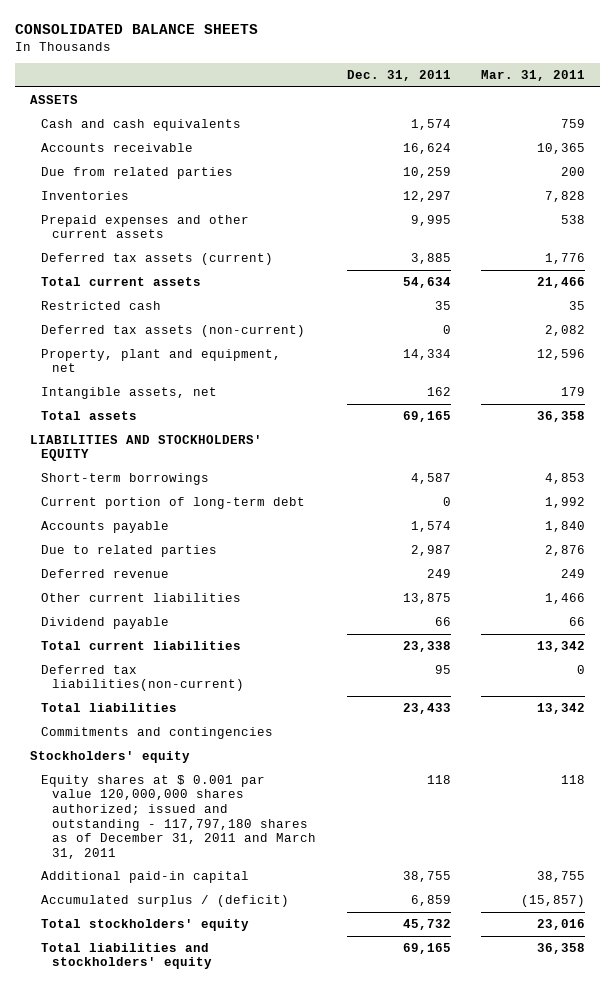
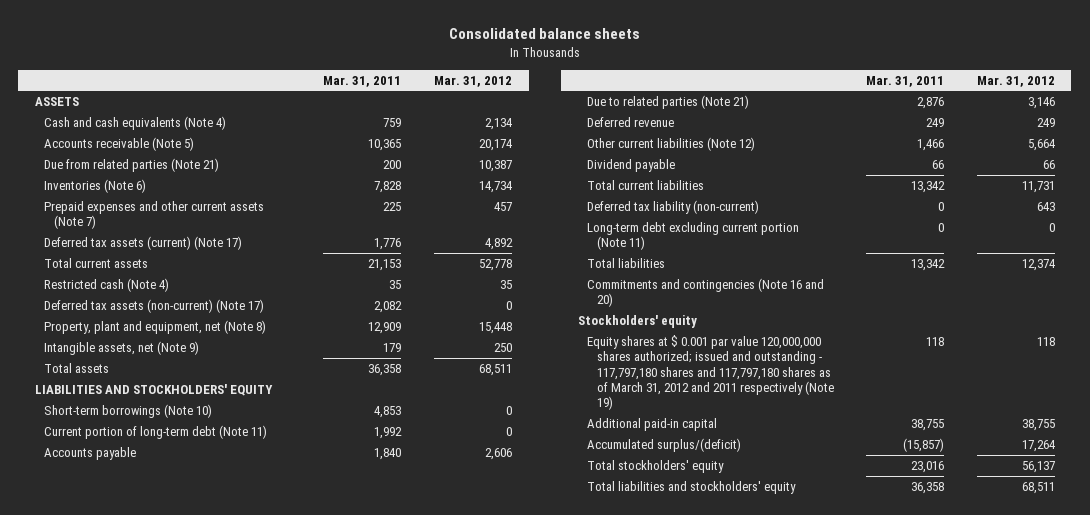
- CONSOLIDATED BALANCE SHEETS
+ Consolidated balance sheets
- | Dec. 31, 2011 | Mar. 31, 2011
+ | Mar. 31, 2011 | Mar. 31, 2012
- Cash and cash equivalents | 1,574 | 759
- Accounts receivable | 16,624 | 10,365
- Due from related parties | 10,259 | 200
- Inventories | 12,297 | 7,828
- Prepaid expenses and other current assets | 9,995 | 538
- Deferred tax assets (current) | 3,885 | 1,776
- Total current assets | 54,634 | 21,466
- Restricted cash | 35 | 35
- Deferred tax assets (non-current) | 0 | 2,082
- Property, plant and equipment, net | 14,334 | 12,596
- Intangible assets, net | 162 | 179
+ Cash and cash equivalents (Note 4) | 759 | 2,134
+ Accounts receivable (Note 5) | 10,365 | 20,174
+ Due from related parties (Note 21) | 200 | 10,387
+ Inventories (Note 6) | 7,828 | 14,734
+ Prepaid expenses and other current assets (Note 7) | 225 | 457
+ Deferred tax assets (current) (Note 17) | 1,776 | 4,892
+ Total current assets | 21,153 | 52,778
+ Restricted cash (Note 4) | 35 | 35
+ Deferred tax assets (non-current) (Note 17) | 2,082 | 0
+ Property, plant and equipment, net (Note 8) | 12,909 | 15,448
+ Intangible assets, net (Note 9) | 179 | 250
- Short-term borrowings | 4,587 | 4,853
- Current portion of long-term debt | 0 | 1,992
+ Short-term borrowings (Note 10) | 4,853 | 0
+ Current portion of long-term debt (Note 11) | 1,992 | 0
- Due to related parties | 2,987 | 2,876
+ Due to related parties (Note 21) | 2,876 | 3,146
- Other current liabilities | 13,875 | 1,466
+ Other current liabilities (Note 12) | 1,466 | 5,664
- Deferred tax liabilities(non-current) | 95 | 0
+ Deferred tax liability (non-current) | 0 | 643
+ Long-term debt excluding current portion (Note 11) | 0 | 0
- Commitments and contingencies
+ Commitments and contingencies (Note 16 and 20)
- Equity shares at $ 0.001 par value 120,000,000 shares authorized; issued and outstanding - 117,797,180 shares as of December 31, 2011 and March 31, 2011 | 118 | 118
+ Equity shares at $ 0.001 par value 120,000,000 shares authorized; issued and outstanding - 117,797,180 shares and 117,797,180 shares as of March 31, 2012 and 2011 respectively (Note 19) | 118 | 118
- Accumulated surplus / (deficit) | 6,859 | (15,857)
+ Accumulated surplus/(deficit) | (15,857) | 17,264

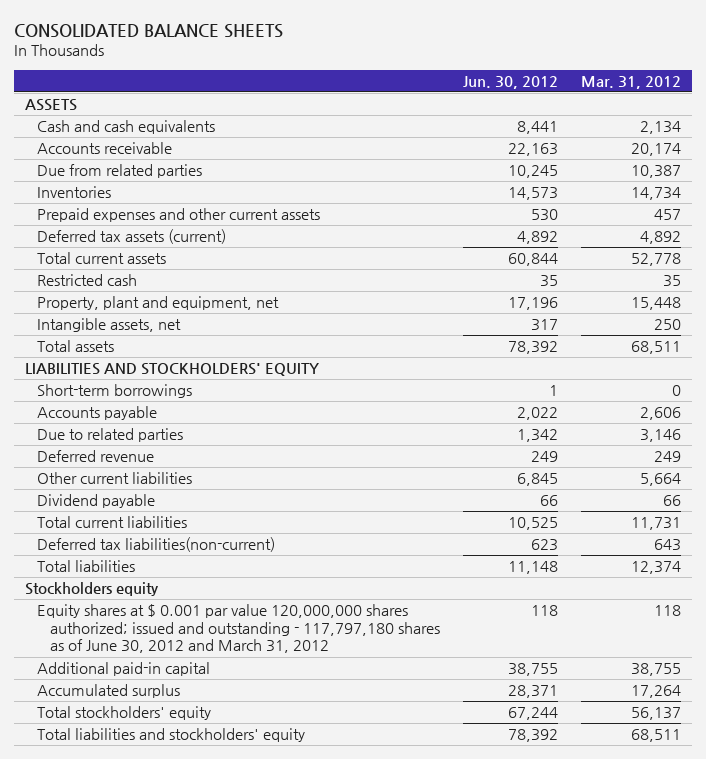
- Consolidated balance sheets
+ CONSOLIDATED BALANCE SHEETS
- | Mar. 31, 2011 | Mar. 31, 2012
+ | Jun. 30, 2012 | Mar. 31, 2012
- Cash and cash equivalents (Note 4) | 759 | 2,134
- Accounts receivable (Note 5) | 10,365 | 20,174
- Due from related parties (Note 21) | 200 | 10,387
- Inventories (Note 6) | 7,828 | 14,734
- Prepaid expenses and other current assets (Note 7) | 225 | 457
- Deferred tax assets (current) (Note 17) | 1,776 | 4,892
+ Cash and cash equivalents | 8,441 | 2,134
+ Accounts receivable | 22,163 | 20,174
+ Due from related parties | 10,245 | 10,387
+ Inventories | 14,573 | 14,734
+ Prepaid expenses and other current assets | 530 | 457
+ Deferred tax assets (current) | 4,892 | 4,892
- Restricted cash (Note 4) | 35 | 35
- Deferred tax assets (non-current) (Note 17) | 2,082 | 0
- Property, plant and equipment, net (Note 8) | 12,909 | 15,448
- Intangible assets, net (Note 9) | 179 | 250
+ Restricted cash | 35 | 35
+ Property, plant and equipment, net | 17,196 | 15,448
+ Intangible assets, net | 317 | 250
- Short-term borrowings (Note 10) | 4,853 | 0
- Current portion of long-term debt (Note 11) | 1,992 | 0
+ Short-term borrowings | 1 | 0
- Due to related parties (Note 21) | 2,876 | 3,146
+ Due to related parties | 1,342 | 3,146
- Other current liabilities (Note 12) | 1,466 | 5,664
+ Other current liabilities | 6,845 | 5,664
- Deferred tax liability (non-current) | 0 | 643
- Long-term debt excluding current portion (Note 11) | 0 | 0
+ Deferred tax liabilities(non-current) | 623 | 643
- Commitments and contingencies (Note 16 and 20)
- Stockholders' equity
- Equity shares at $ 0.001 par value 120,000,000 shares authorized; issued and outstanding - 117,797,180 shares and 117,797,180 shares as of March 31, 2012 and 2011 respectively (Note 19) | 118 | 118
+ Stockholders equity
+ Equity shares at $ 0.001 par value 120,000,000 shares authorized; issued and outstanding - 117,797,180 shares as of June 30, 2012 and March 31, 2012 | 118 | 118
- Accumulated surplus/(deficit) | (15,857) | 17,264
+ Accumulated surplus | 28,371 | 17,264

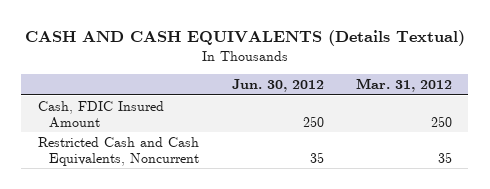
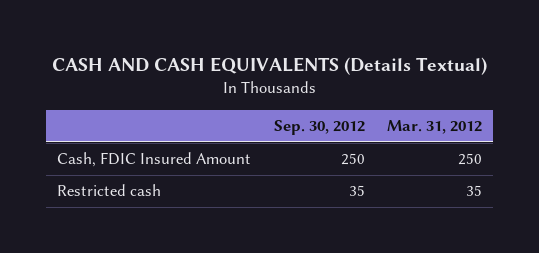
- | Jun. 30, 2012 | Mar. 31, 2012
+ | Sep. 30, 2012 | Mar. 31, 2012
- Restricted Cash and Cash Equivalents, Noncurrent | 35 | 35
+ Restricted cash | 35 | 35

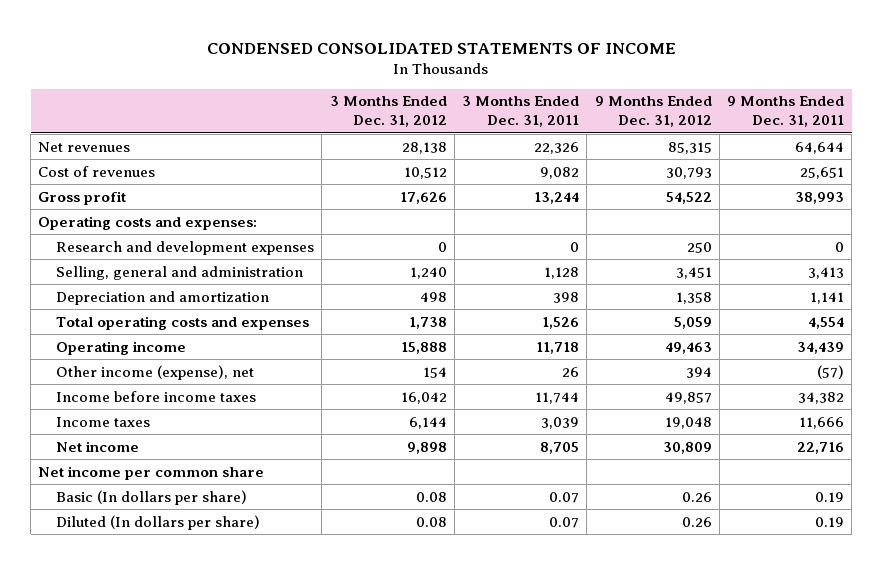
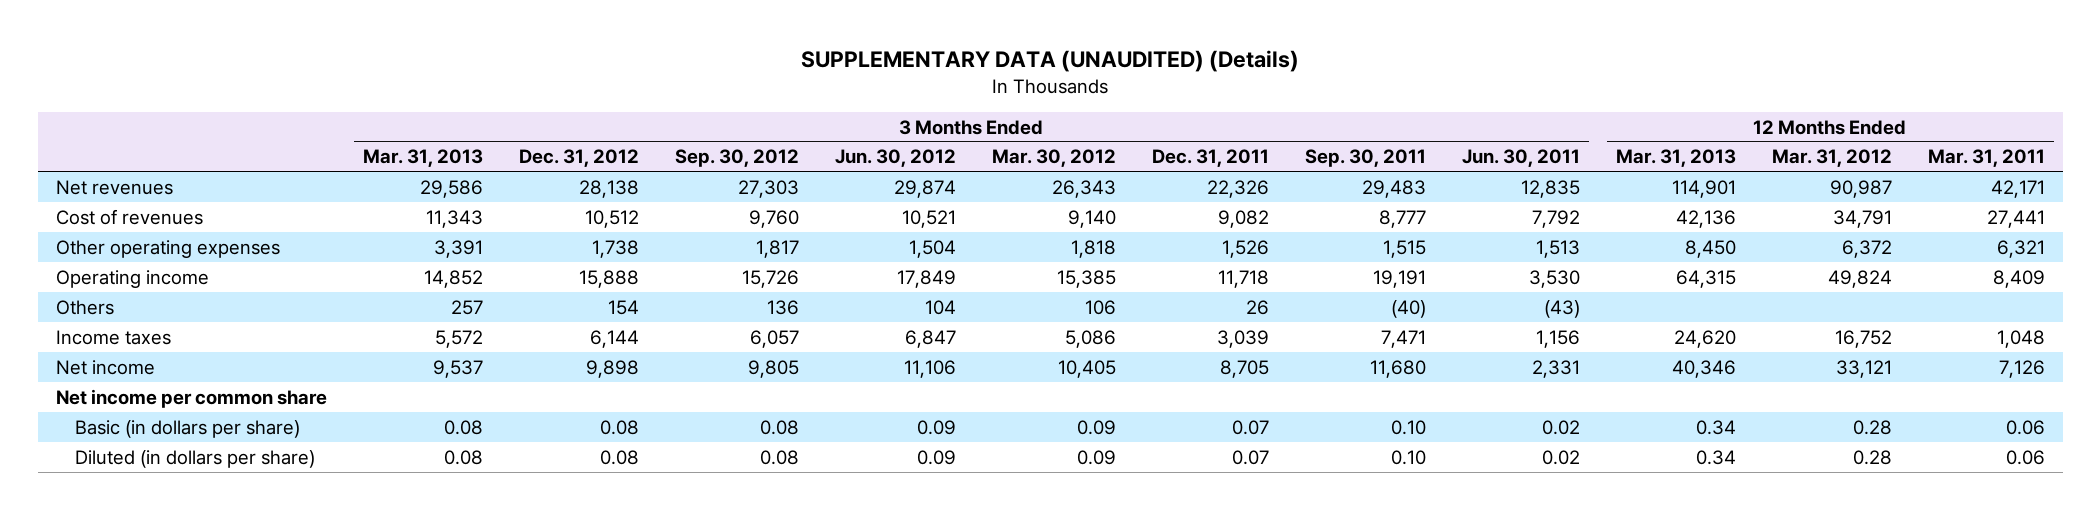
- CONDENSED CONSOLIDATED STATEMENTS OF INCOME
+ SUPPLEMENTARY DATA (UNAUDITED) (Details)
- | 3 Months Ended Dec. 31, 2012 | 3 Months Ended Dec. 31, 2011 | 9 Months Ended Dec. 31, 2012 | 9 Months Ended Dec. 31, 2011
+ | 3 Months Ended Mar. 31, 2013 | 3 Months Ended Dec. 31, 2012 | 3 Months Ended Sep. 30, 2012 | 3 Months Ended Jun. 30, 2012 | 3 Months Ended Mar. 30, 2012 | 3 Months Ended Dec. 31, 2011 | 3 Months Ended Sep. 30, 2011 | 3 Months Ended Jun. 30, 2011 | 12 Months Ended Mar. 31, 2013 | 12 Months Ended Mar. 31, 2012 | 12 Months Ended Mar. 31, 2011
- Gross profit | 17,626 | 13,244 | 54,522 | 38,993
- Operating costs and expenses:
- Research and development expenses | 0 | 0 | 250 | 0
- Selling, general and administration | 1,240 | 1,128 | 3,451 | 3,413
- Depreciation and amortization | 498 | 398 | 1,358 | 1,141
- Total operating costs and expenses | 1,738 | 1,526 | 5,059 | 4,554
+ Other operating expenses | 3,391 | 1,738 | 1,817 | 1,504 | 1,818 | 1,526 | 1,515 | 1,513 | 8,450 | 6,372 | 6,321
- Other income (expense), net | 154 | 26 | 394 | (57)
- Income before income taxes | 16,042 | 11,744 | 49,857 | 34,382
+ Others | 257 | 154 | 136 | 104 | 106 | 26 | (40) | (43) | | |
- Basic (In dollars per share) | 0.08 | 0.07 | 0.26 | 0.19
- Diluted (In dollars per share) | 0.08 | 0.07 | 0.26 | 0.19
+ Basic (in dollars per share) | 0.08 | 0.08 | 0.08 | 0.09 | 0.09 | 0.07 | 0.10 | 0.02 | 0.34 | 0.28 | 0.06
+ Diluted (in dollars per share) | 0.08 | 0.08 | 0.08 | 0.09 | 0.09 | 0.07 | 0.10 | 0.02 | 0.34 | 0.28 | 0.06

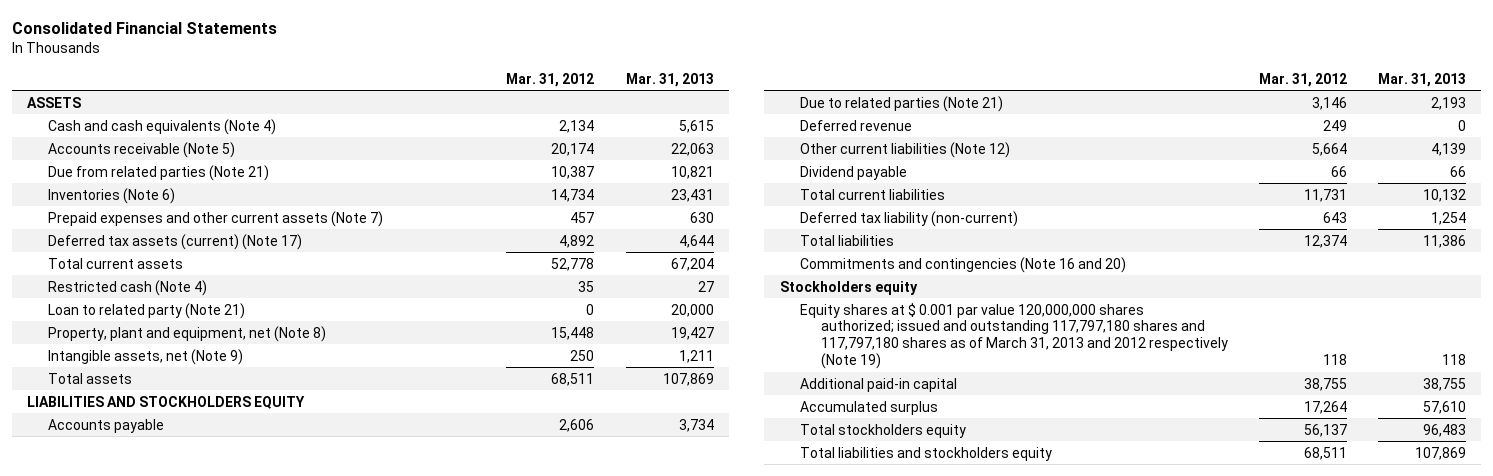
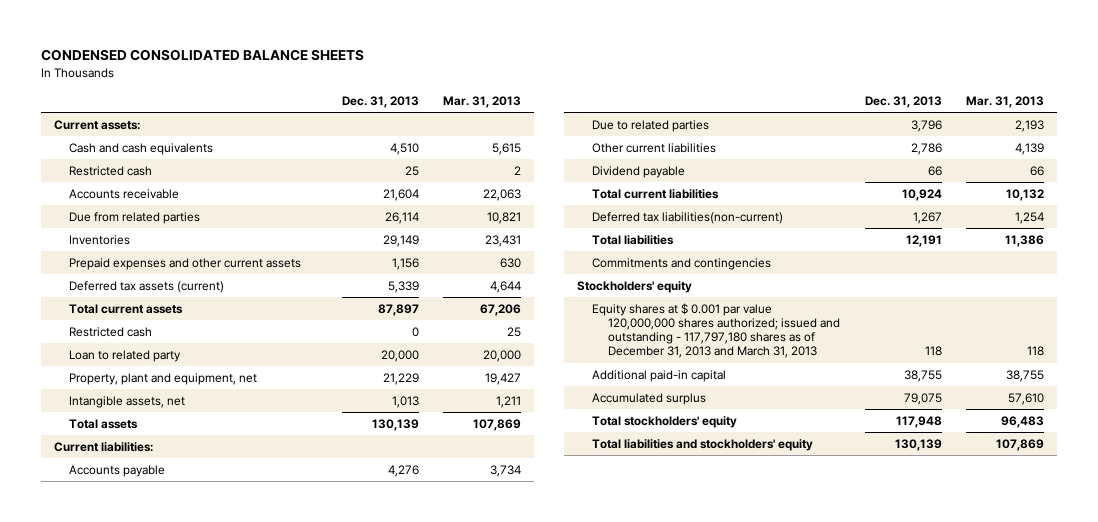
- Consolidated Financial Statements
+ CONDENSED CONSOLIDATED BALANCE SHEETS
- | Mar. 31, 2012 | Mar. 31, 2013
+ | Dec. 31, 2013 | Mar. 31, 2013
- ASSETS
- Cash and cash equivalents (Note 4) | 2,134 | 5,615
- Accounts receivable (Note 5) | 20,174 | 22,063
- Due from related parties (Note 21) | 10,387 | 10,821
- Inventories (Note 6) | 14,734 | 23,431
- Prepaid expenses and other current assets (Note 7) | 457 | 630
- Deferred tax assets (current) (Note 17) | 4,892 | 4,644
- Total current assets | 52,778 | 67,204
- Restricted cash (Note 4) | 35 | 27
- Loan to related party (Note 21) | 0 | 20,000
- Property, plant and equipment, net (Note 8) | 15,448 | 19,427
- Intangible assets, net (Note 9) | 250 | 1,211
+ Current assets:
+ Cash and cash equivalents | 4,510 | 5,615
+ Restricted cash | 25 | 2
+ Accounts receivable | 21,604 | 22,063
+ Due from related parties | 26,114 | 10,821
+ Inventories | 29,149 | 23,431
+ Prepaid expenses and other current assets | 1,156 | 630
+ Deferred tax assets (current) | 5,339 | 4,644
+ Total current assets | 87,897 | 67,206
+ Restricted cash | 0 | 25
+ Loan to related party | 20,000 | 20,000
+ Property, plant and equipment, net | 21,229 | 19,427
+ Intangible assets, net | 1,013 | 1,211
- LIABILITIES AND STOCKHOLDERS EQUITY
+ Current liabilities:
- Due to related parties (Note 21) | 3,146 | 2,193
- Deferred revenue | 249 | 0
- Other current liabilities (Note 12) | 5,664 | 4,139
+ Due to related parties | 3,796 | 2,193
+ Other current liabilities | 2,786 | 4,139
- Deferred tax liability (non-current) | 643 | 1,254
+ Deferred tax liabilities(non-current) | 1,267 | 1,254
- Commitments and contingencies (Note 16 and 20)
- Stockholders equity
- Equity shares at $ 0.001 par value 120,000,000 shares authorized; issued and outstanding 117,797,180 shares and 117,797,180 shares as of March 31, 2013 and 2012 respectively (Note 19) | 118 | 118
+ Commitments and contingencies
+ Stockholders' equity
+ Equity shares at $ 0.001 par value 120,000,000 shares authorized; issued and outstanding - 117,797,180 shares as of December 31, 2013 and March 31, 2013 | 118 | 118
- Total stockholders equity | 56,137 | 96,483
- Total liabilities and stockholders equity | 68,511 | 107,869
+ Total stockholders' equity | 117,948 | 96,483
+ Total liabilities and stockholders' equity | 130,139 | 107,869

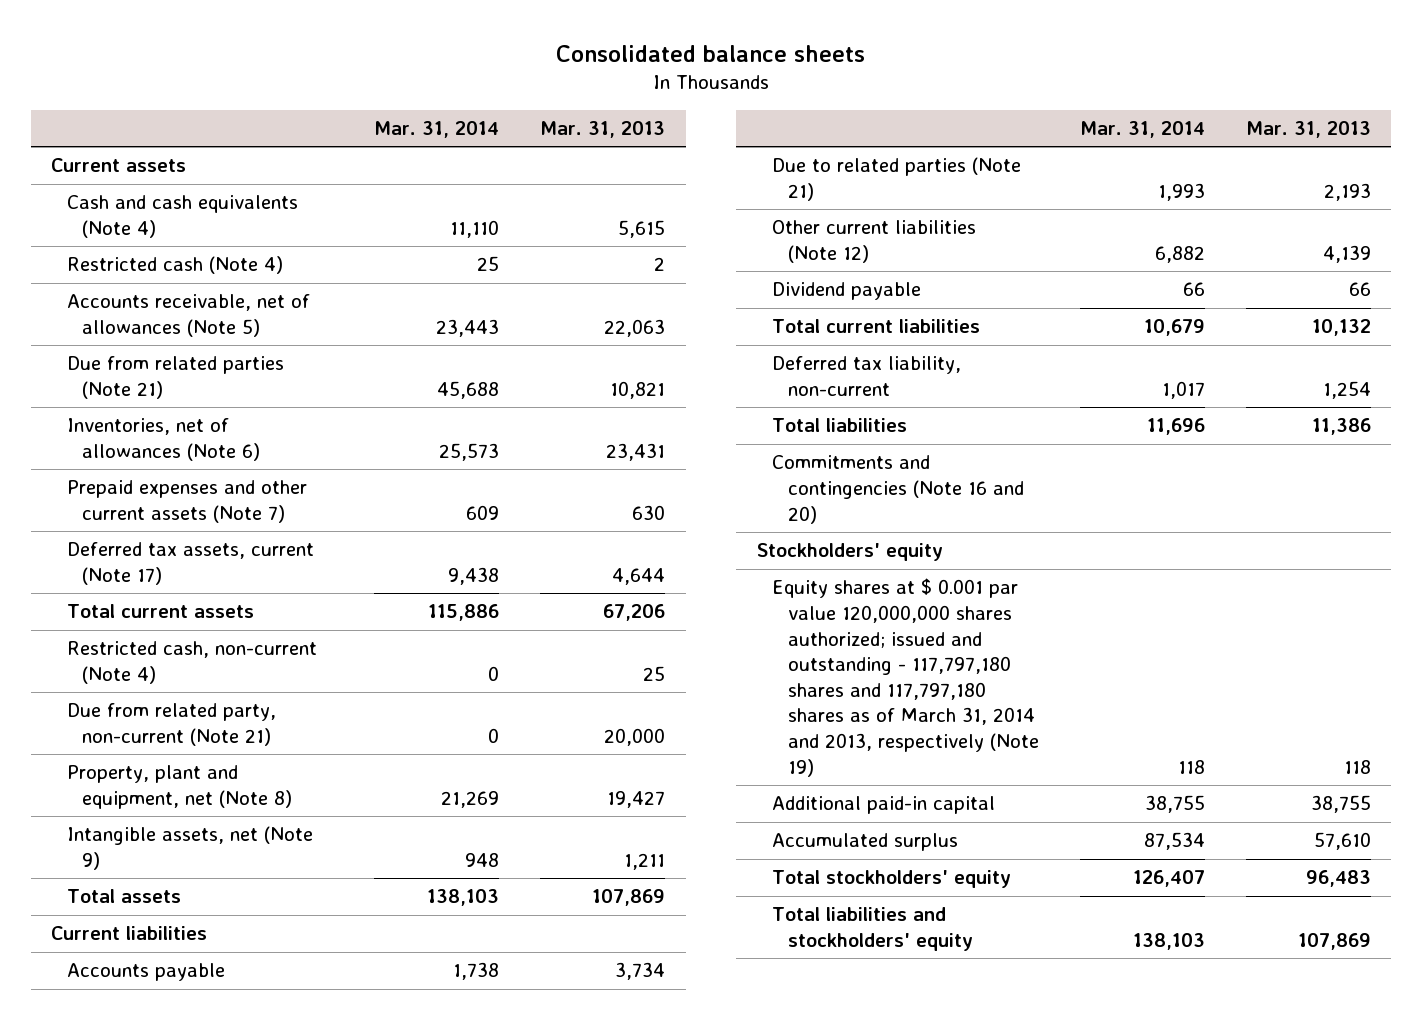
- CONDENSED CONSOLIDATED BALANCE SHEETS
+ Consolidated balance sheets
- | Dec. 31, 2013 | Mar. 31, 2013
+ | Mar. 31, 2014 | Mar. 31, 2013
- Current assets:
- Cash and cash equivalents | 4,510 | 5,615
- Restricted cash | 25 | 2
- Accounts receivable | 21,604 | 22,063
- Due from related parties | 26,114 | 10,821
- Inventories | 29,149 | 23,431
- Prepaid expenses and other current assets | 1,156 | 630
- Deferred tax assets (current) | 5,339 | 4,644
+ Current assets
+ Cash and cash equivalents (Note 4) | 11,110 | 5,615
+ Restricted cash (Note 4) | 25 | 2
+ Accounts receivable, net of allowances (Note 5) | 23,443 | 22,063
+ Due from related parties (Note 21) | 45,688 | 10,821
+ Inventories, net of allowances (Note 6) | 25,573 | 23,431
+ Prepaid expenses and other current assets (Note 7) | 609 | 630
+ Deferred tax assets, current (Note 17) | 9,438 | 4,644
- Restricted cash | 0 | 25
- Loan to related party | 20,000 | 20,000
- Property, plant and equipment, net | 21,229 | 19,427
- Intangible assets, net | 1,013 | 1,211
+ Restricted cash, non-current (Note 4) | 0 | 25
+ Due from related party, non-current (Note 21) | 0 | 20,000
+ Property, plant and equipment, net (Note 8) | 21,269 | 19,427
+ Intangible assets, net (Note 9) | 948 | 1,211
- Current liabilities:
+ Current liabilities
- Due to related parties | 3,796 | 2,193
- Other current liabilities | 2,786 | 4,139
+ Due to related parties (Note 21) | 1,993 | 2,193
+ Other current liabilities (Note 12) | 6,882 | 4,139
- Deferred tax liabilities(non-current) | 1,267 | 1,254
+ Deferred tax liability, non-current | 1,017 | 1,254
- Commitments and contingencies
+ Commitments and contingencies (Note 16 and 20)
- Equity shares at $ 0.001 par value 120,000,000 shares authorized; issued and outstanding - 117,797,180 shares as of December 31, 2013 and March 31, 2013 | 118 | 118
+ Equity shares at $ 0.001 par value 120,000,000 shares authorized; issued and outstanding - 117,797,180 shares and 117,797,180 shares as of March 31, 2014 and 2013, respectively (Note 19) | 118 | 118

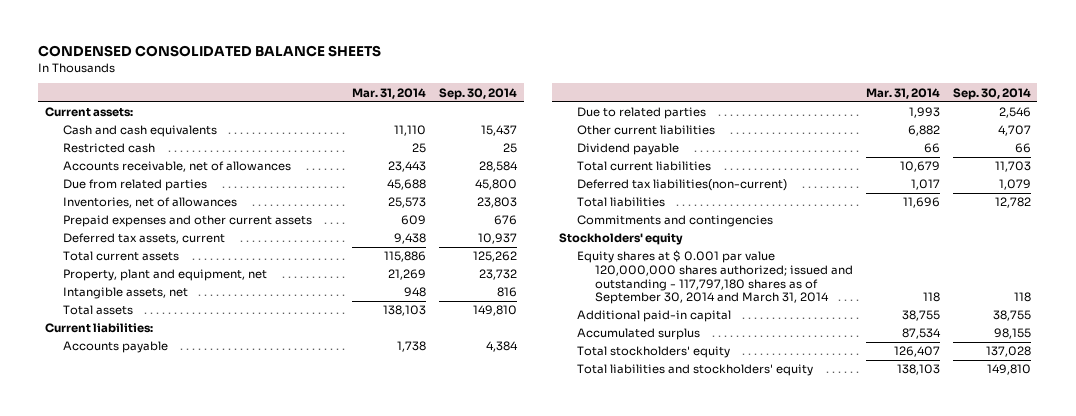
- Consolidated balance sheets
+ CONDENSED CONSOLIDATED BALANCE SHEETS
- | Mar. 31, 2014 | Mar. 31, 2013
+ | Mar. 31, 2014 | Sep. 30, 2014
- Current assets
- Cash and cash equivalents (Note 4) | 11,110 | 5,615
- Restricted cash (Note 4) | 25 | 2
- Accounts receivable, net of allowances (Note 5) | 23,443 | 22,063
- Due from related parties (Note 21) | 45,688 | 10,821
- Inventories, net of allowances (Note 6) | 25,573 | 23,431
- Prepaid expenses and other current assets (Note 7) | 609 | 630
- Deferred tax assets, current (Note 17) | 9,438 | 4,644
+ Current assets:
+ Cash and cash equivalents | 11,110 | 15,437
+ Restricted cash | 25 | 25
+ Accounts receivable, net of allowances | 23,443 | 28,584
+ Due from related parties | 45,688 | 45,800
+ Inventories, net of allowances | 25,573 | 23,803
+ Prepaid expenses and other current assets | 609 | 676
+ Deferred tax assets, current | 9,438 | 10,937
- Restricted cash, non-current (Note 4) | 0 | 25
- Due from related party, non-current (Note 21) | 0 | 20,000
- Property, plant and equipment, net (Note 8) | 21,269 | 19,427
- Intangible assets, net (Note 9) | 948 | 1,211
+ Property, plant and equipment, net | 21,269 | 23,732
+ Intangible assets, net | 948 | 816
- Current liabilities
+ Current liabilities:
- Due to related parties (Note 21) | 1,993 | 2,193
- Other current liabilities (Note 12) | 6,882 | 4,139
+ Due to related parties | 1,993 | 2,546
+ Other current liabilities | 6,882 | 4,707
- Deferred tax liability, non-current | 1,017 | 1,254
+ Deferred tax liabilities(non-current) | 1,017 | 1,079
- Commitments and contingencies (Note 16 and 20)
+ Commitments and contingencies
- Equity shares at $ 0.001 par value 120,000,000 shares authorized; issued and outstanding - 117,797,180 shares and 117,797,180 shares as of March 31, 2014 and 2013, respectively (Note 19) | 118 | 118
+ Equity shares at $ 0.001 par value 120,000,000 shares authorized; issued and outstanding - 117,797,180 shares as of September 30, 2014 and March 31, 2014 | 118 | 118

